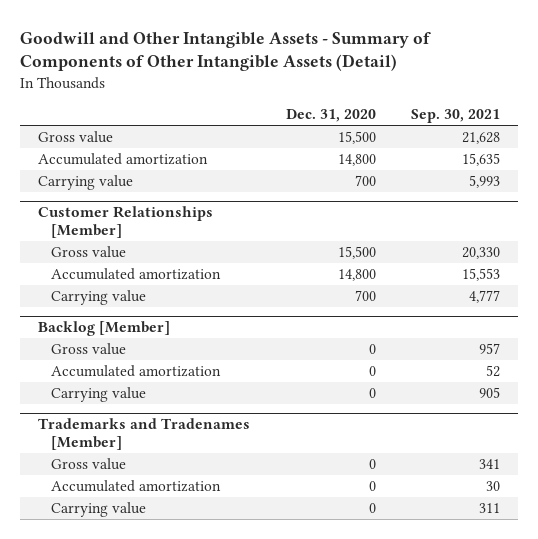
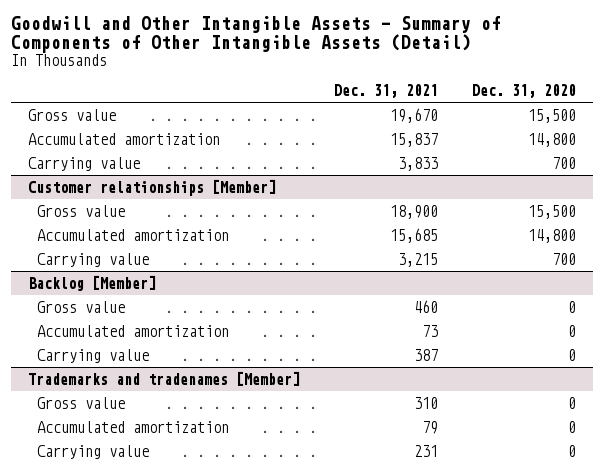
- | Dec. 31, 2020 | Sep. 30, 2021
+ | Dec. 31, 2021 | Dec. 31, 2020
- Customer Relationships [Member]
+ Customer relationships [Member]
- Trademarks and Tradenames [Member]
+ Trademarks and tradenames [Member]

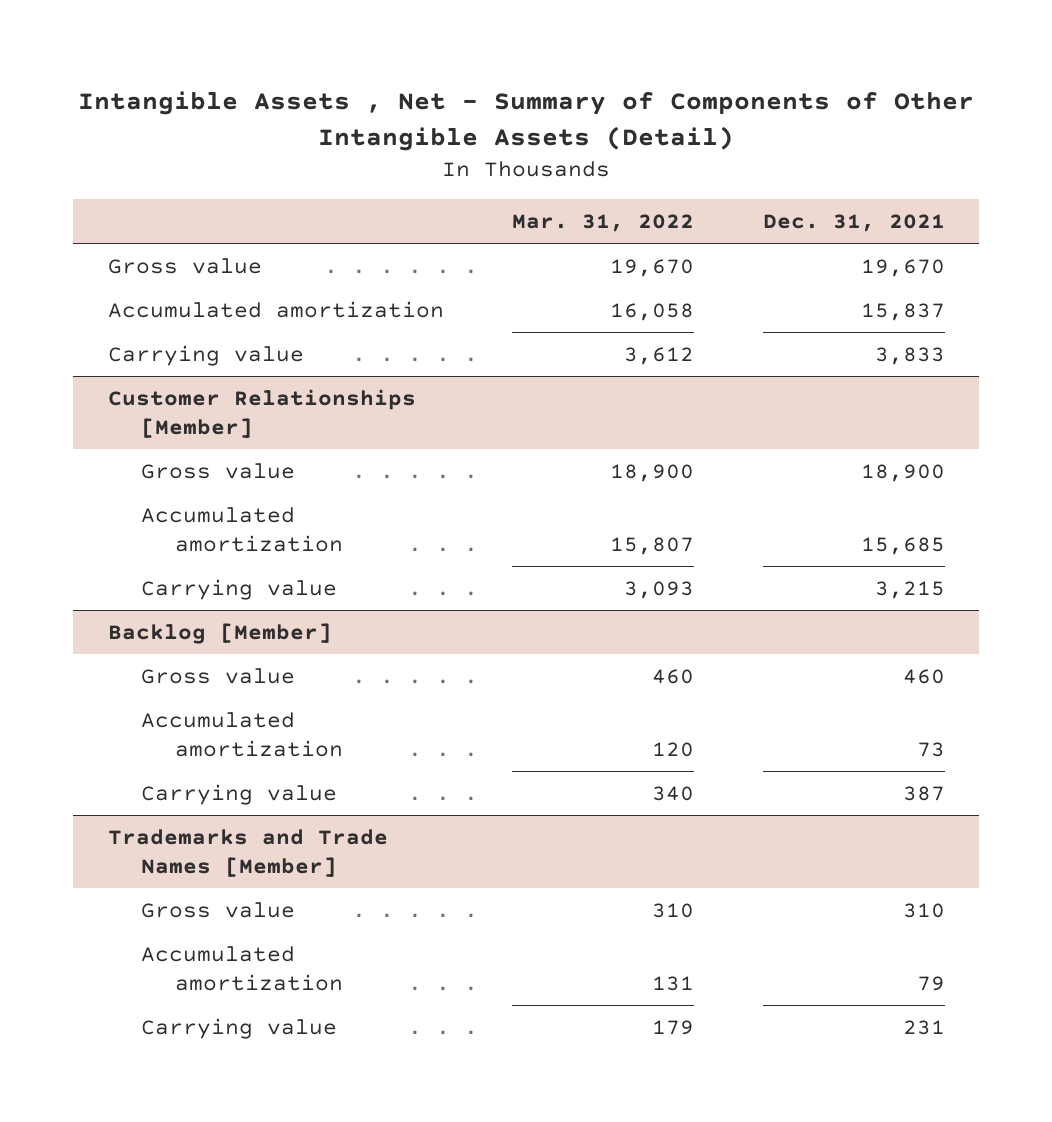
- Goodwill and Other Intangible Assets - Summary of Components of Other Intangible Assets (Detail)
+ Intangible Assets , Net - Summary of Components of Other Intangible Assets (Detail)
- | Dec. 31, 2021 | Dec. 31, 2020
+ | Mar. 31, 2022 | Dec. 31, 2021
- Customer relationships [Member]
+ Customer Relationships [Member]
- Trademarks and tradenames [Member]
+ Trademarks and Trade Names [Member]

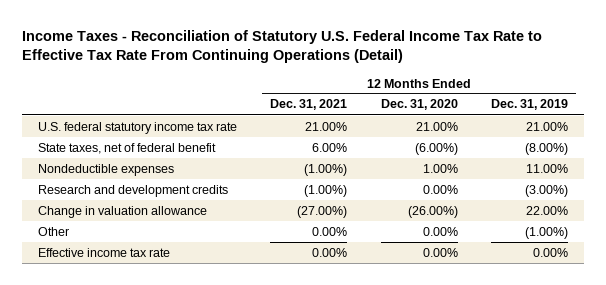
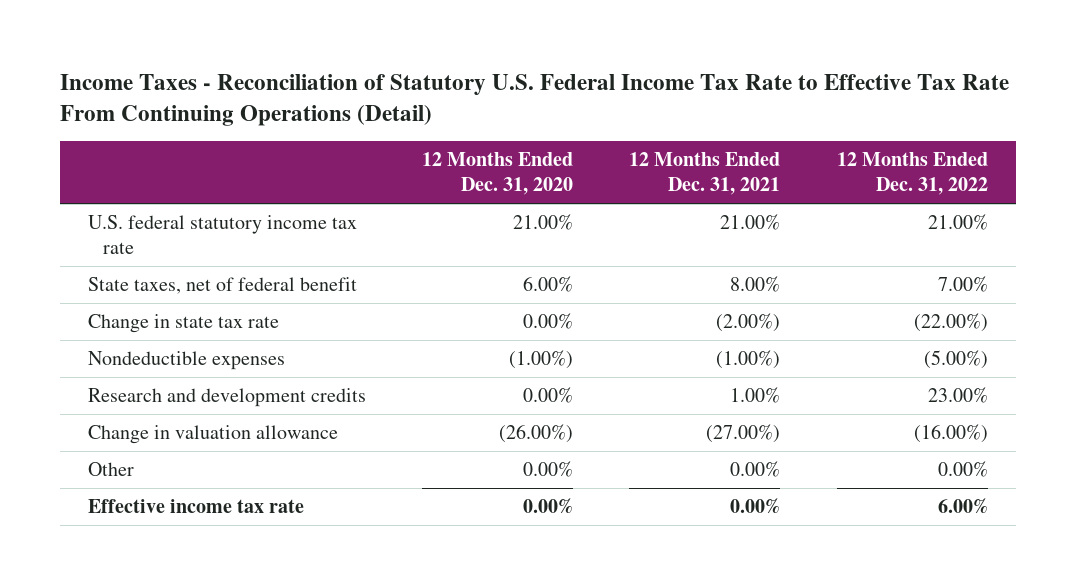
- | 12 Months Ended Dec. 31, 2021 | 12 Months Ended Dec. 31, 2020 | 12 Months Ended Dec. 31, 2019
+ | 12 Months Ended Dec. 31, 2020 | 12 Months Ended Dec. 31, 2021 | 12 Months Ended Dec. 31, 2022
- State taxes, net of federal benefit | 6.00% | (6.00%) | (8.00%)
- Nondeductible expenses | (1.00%) | 1.00% | 11.00%
- Research and development credits | (1.00%) | 0.00% | (3.00%)
+ State taxes, net of federal benefit | 6.00% | 8.00% | 7.00%
+ Change in state tax rate | 0.00% | (2.00%) | (22.00%)
+ Nondeductible expenses | (1.00%) | (1.00%) | (5.00%)
+ Research and development credits | 0.00% | 1.00% | 23.00%

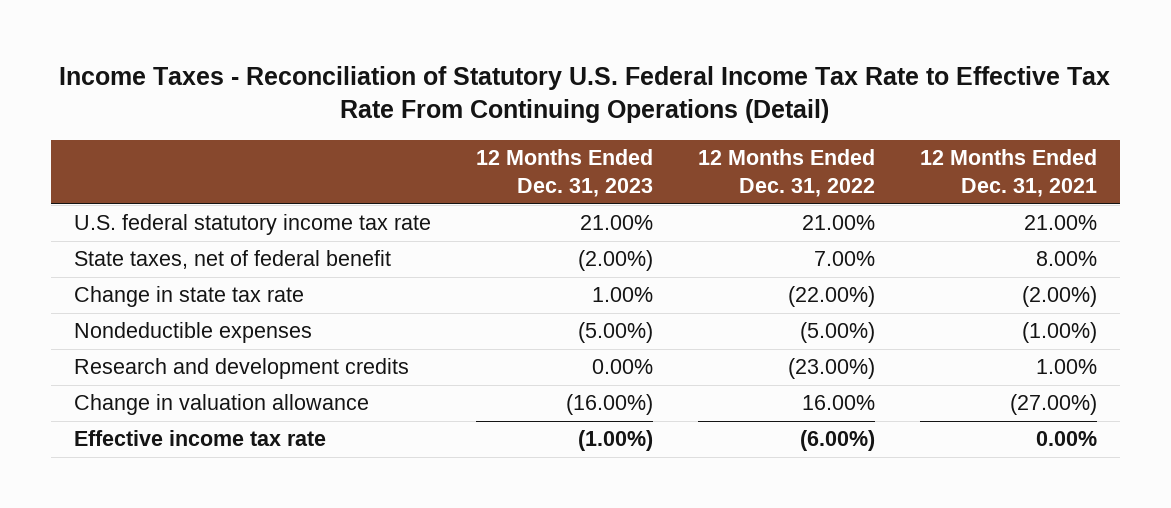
- | 12 Months Ended Dec. 31, 2020 | 12 Months Ended Dec. 31, 2021 | 12 Months Ended Dec. 31, 2022
+ | 12 Months Ended Dec. 31, 2023 | 12 Months Ended Dec. 31, 2022 | 12 Months Ended Dec. 31, 2021
- Research and development credits | 0.00% | 1.00% | 23.00%
- Change in valuation allowance | (26.00%) | (27.00%) | (16.00%)
- Other | 0.00% | 0.00% | 0.00%
- Effective income tax rate | 0.00% | 0.00% | 6.00%
+ Research and development credits | 0.00% | (23.00%) | 1.00%
+ Change in valuation allowance | (16.00%) | 16.00% | (27.00%)
+ Effective income tax rate | (1.00%) | (6.00%) | 0.00%

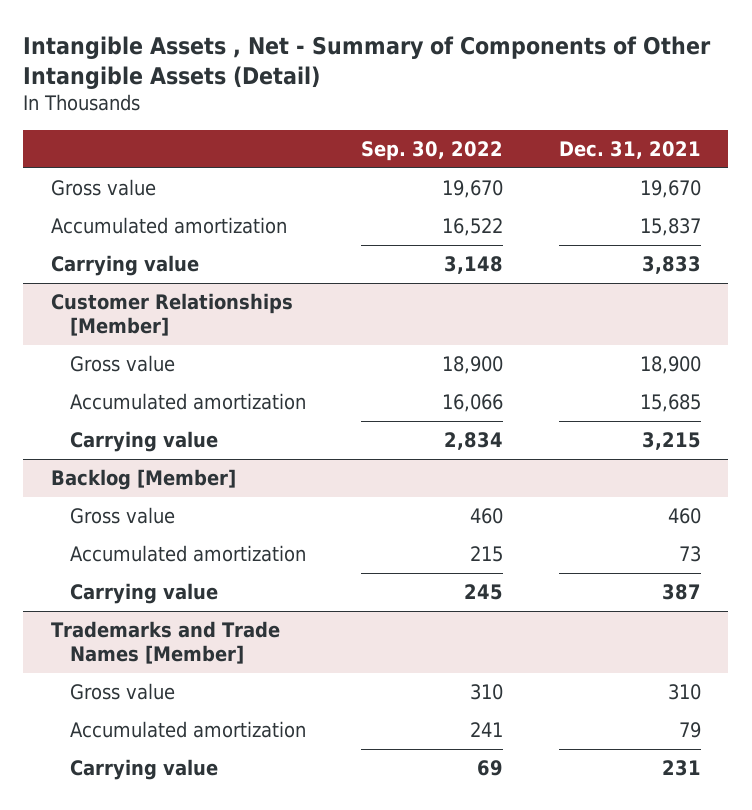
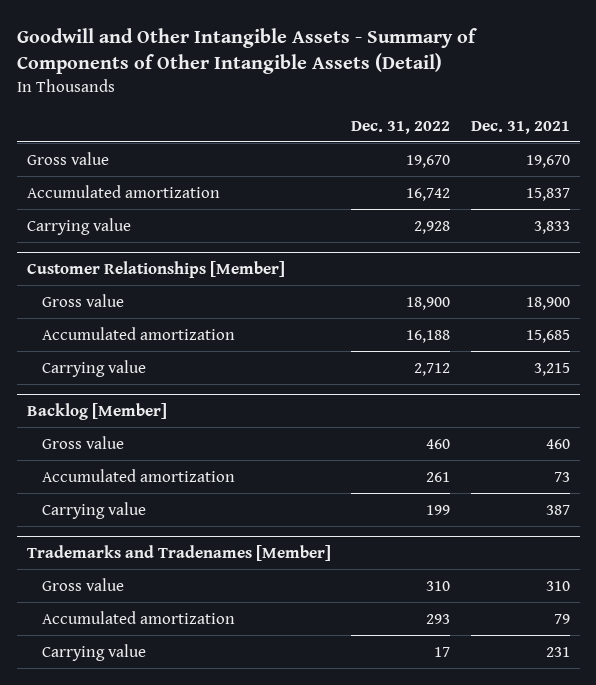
- Intangible Assets , Net - Summary of Components of Other Intangible Assets (Detail)
+ Goodwill and Other Intangible Assets - Summary of Components of Other Intangible Assets (Detail)
- | Sep. 30, 2022 | Dec. 31, 2021
+ | Dec. 31, 2022 | Dec. 31, 2021
- Trademarks and Trade Names [Member]
+ Trademarks and Tradenames [Member]

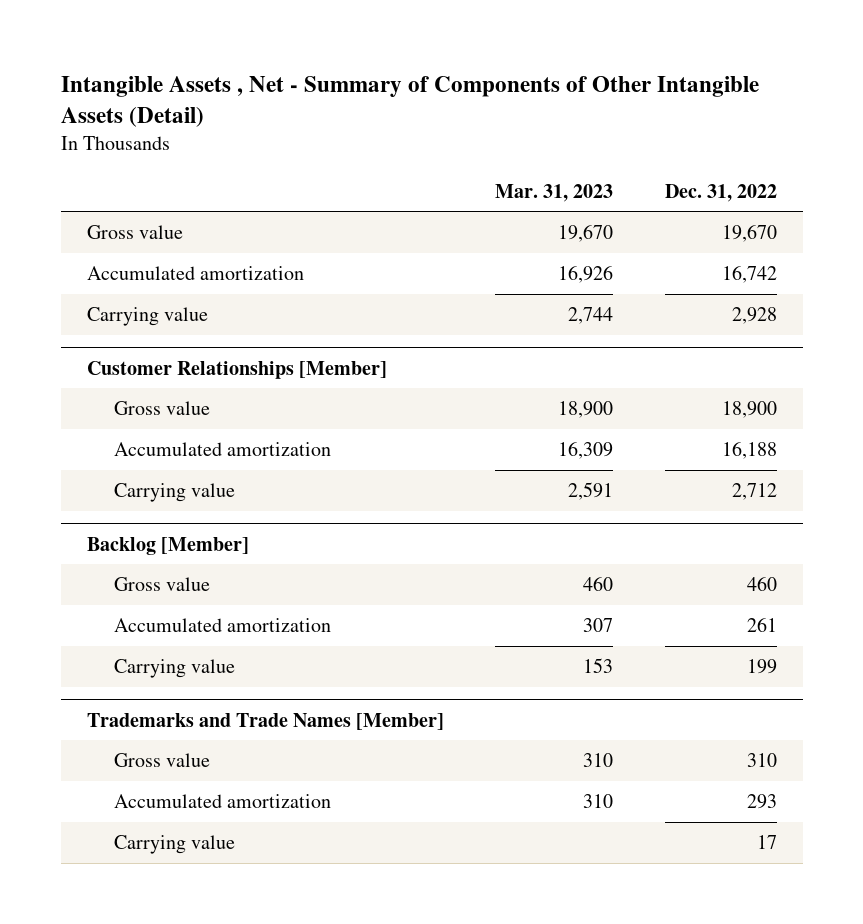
- Goodwill and Other Intangible Assets - Summary of Components of Other Intangible Assets (Detail)
+ Intangible Assets , Net - Summary of Components of Other Intangible Assets (Detail)
- | Dec. 31, 2022 | Dec. 31, 2021
+ | Mar. 31, 2023 | Dec. 31, 2022
- Trademarks and Tradenames [Member]
+ Trademarks and Trade Names [Member]

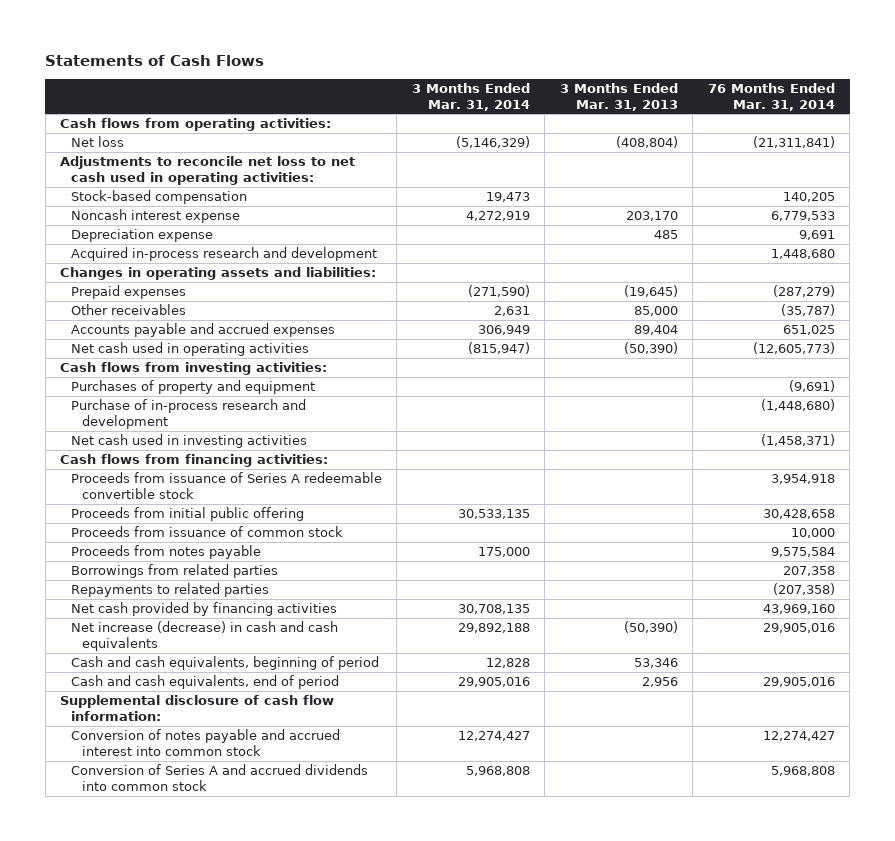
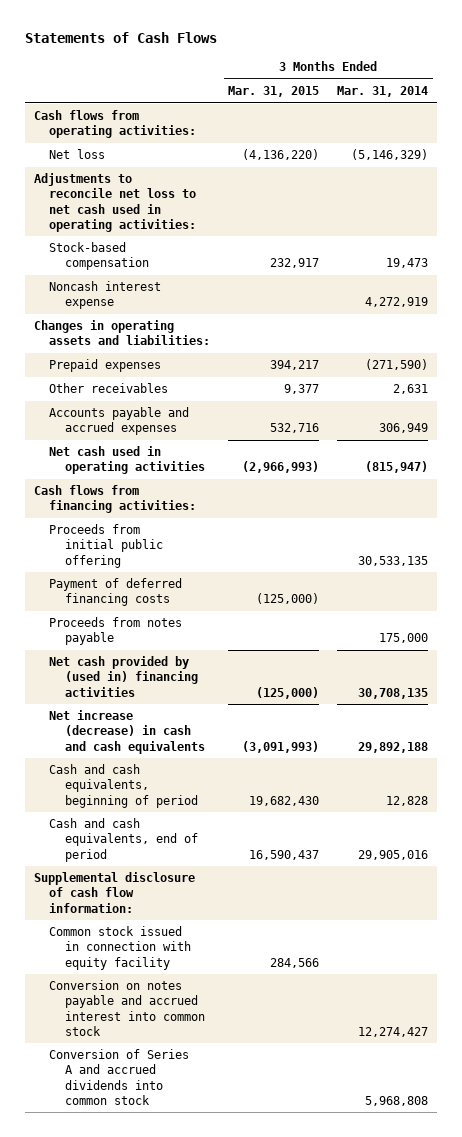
- | 3 Months Ended Mar. 31, 2014 | 3 Months Ended Mar. 31, 2013 | 76 Months Ended Mar. 31, 2014
+ | 3 Months Ended Mar. 31, 2015 | 3 Months Ended Mar. 31, 2014
- Depreciation expense | | 485 | 9,691
- Acquired in-process research and development | | | 1,448,680
- Cash flows from investing activities:
- Purchases of property and equipment | | | (9,691)
- Purchase of in-process research and development | | | (1,448,680)
- Net cash used in investing activities | | | (1,458,371)
- Proceeds from issuance of Series A redeemable convertible stock | | | 3,954,918
- Proceeds from issuance of common stock | | | 10,000
+ Payment of deferred financing costs | (125,000) |
- Borrowings from related parties | | | 207,358
- Repayments to related parties | | | (207,358)
- Net cash provided by financing activities | 30,708,135 | | 43,969,160
+ Net cash provided by (used in) financing activities | (125,000) | 30,708,135
- Conversion of notes payable and accrued interest into common stock | 12,274,427 | | 12,274,427
+ Common stock issued in connection with equity facility | 284,566 |
+ Conversion on notes payable and accrued interest into common stock | | 12,274,427

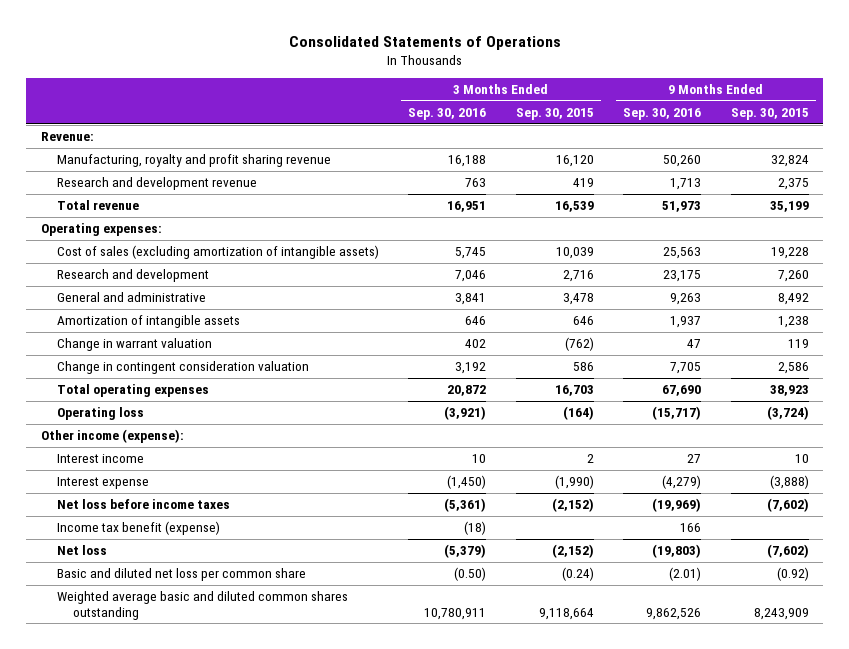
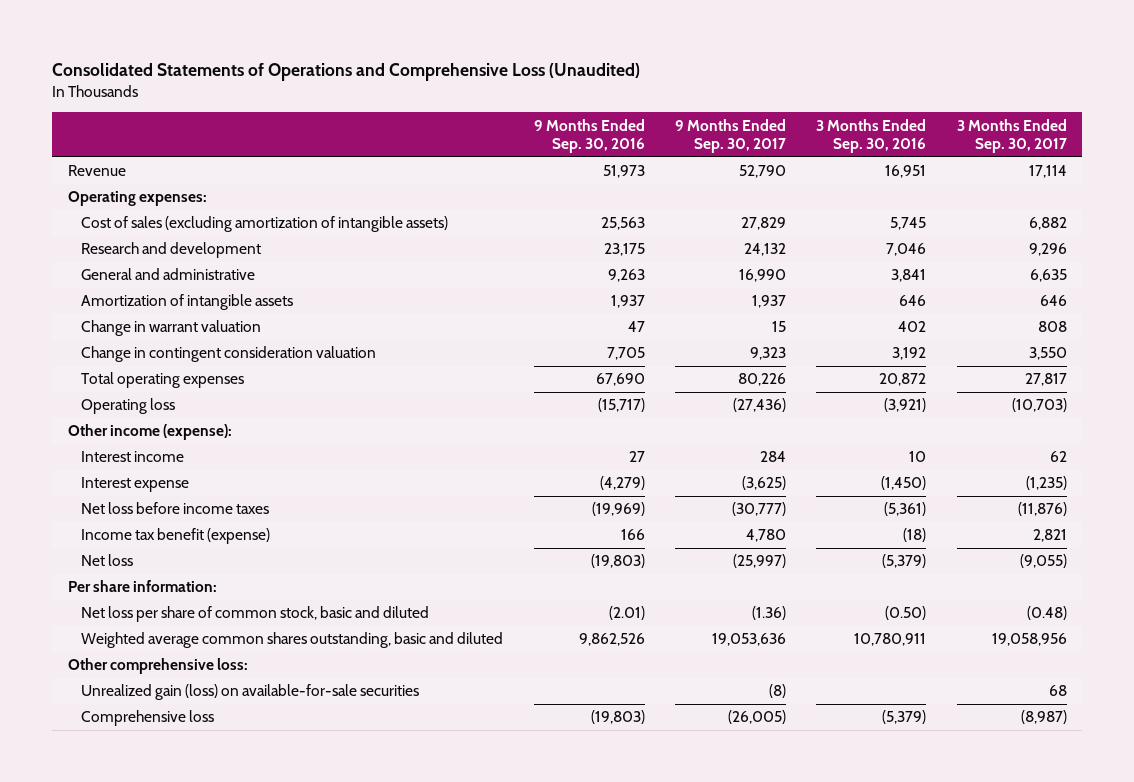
- Consolidated Statements of Operations
+ Consolidated Statements of Operations and Comprehensive Loss (Unaudited)
- | 3 Months Ended Sep. 30, 2016 | 3 Months Ended Sep. 30, 2015 | 9 Months Ended Sep. 30, 2016 | 9 Months Ended Sep. 30, 2015
+ | 9 Months Ended Sep. 30, 2016 | 9 Months Ended Sep. 30, 2017 | 3 Months Ended Sep. 30, 2016 | 3 Months Ended Sep. 30, 2017
- Revenue:
- Manufacturing, royalty and profit sharing revenue | 16,188 | 16,120 | 50,260 | 32,824
- Research and development revenue | 763 | 419 | 1,713 | 2,375
- Total revenue | 16,951 | 16,539 | 51,973 | 35,199
+ Revenue | 51,973 | 52,790 | 16,951 | 17,114
- Basic and diluted net loss per common share | (0.50) | (0.24) | (2.01) | (0.92)
- Weighted average basic and diluted common shares outstanding | 10,780,911 | 9,118,664 | 9,862,526 | 8,243,909
+ Per share information:
+ Net loss per share of common stock, basic and diluted | (2.01) | (1.36) | (0.50) | (0.48)
+ Weighted average common shares outstanding, basic and diluted | 9,862,526 | 19,053,636 | 10,780,911 | 19,058,956
+ Other comprehensive loss:
+ Unrealized gain (loss) on available-for-sale securities | | (8) | | 68
+ Comprehensive loss | (19,803) | (26,005) | (5,379) | (8,987)

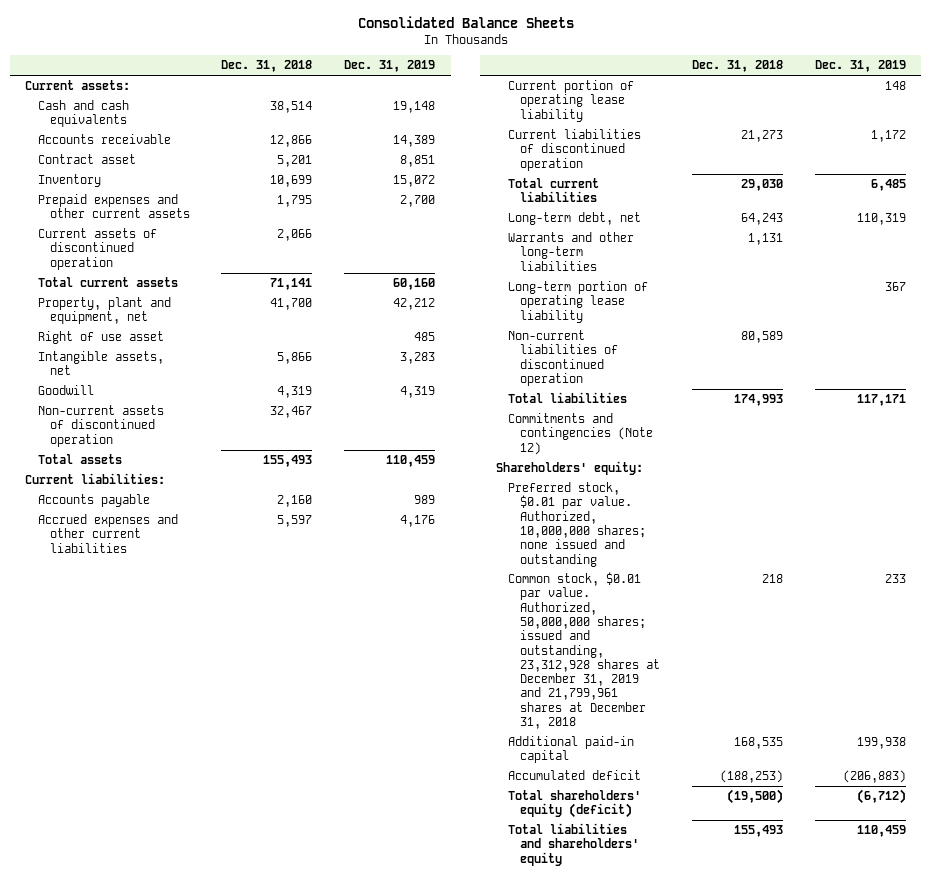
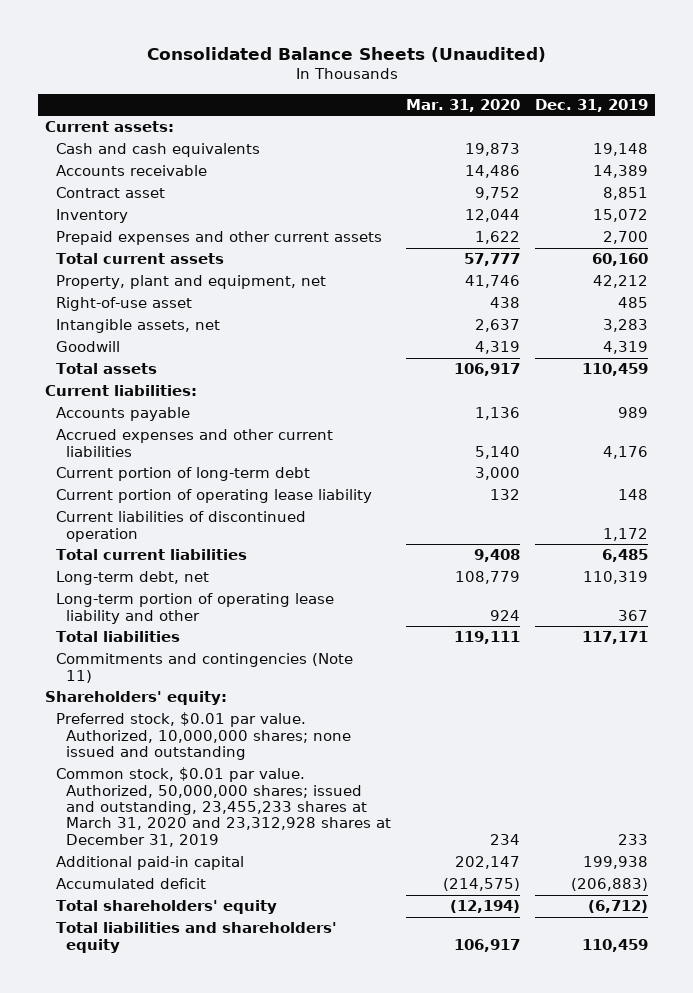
- Consolidated Balance Sheets
+ Consolidated Balance Sheets (Unaudited)
- | Dec. 31, 2018 | Dec. 31, 2019
+ | Mar. 31, 2020 | Dec. 31, 2019
- Current assets of discontinued operation | 2,066 |
- Right of use asset | | 485
+ Right-of-use asset | 438 | 485
- Non-current assets of discontinued operation | 32,467 |
+ Current portion of long-term debt | 3,000 |
- Warrants and other long-term liabilities | 1,131 |
- Long-term portion of operating lease liability | | 367
- Non-current liabilities of discontinued operation | 80,589 |
+ Long-term portion of operating lease liability and other | 924 | 367
- Commitments and contingencies (Note 12)
+ Commitments and contingencies (Note 11)
- Common stock, $0.01 par value. Authorized, 50,000,000 shares; issued and outstanding, 23,312,928 shares at December 31, 2019 and 21,799,961 shares at December 31, 2018 | 218 | 233
+ Common stock, $0.01 par value. Authorized, 50,000,000 shares; issued and outstanding, 23,455,233 shares at March 31, 2020 and 23,312,928 shares at December 31, 2019 | 234 | 233
- Total shareholders' equity (deficit) | (19,500) | (6,712)
+ Total shareholders' equity | (12,194) | (6,712)

